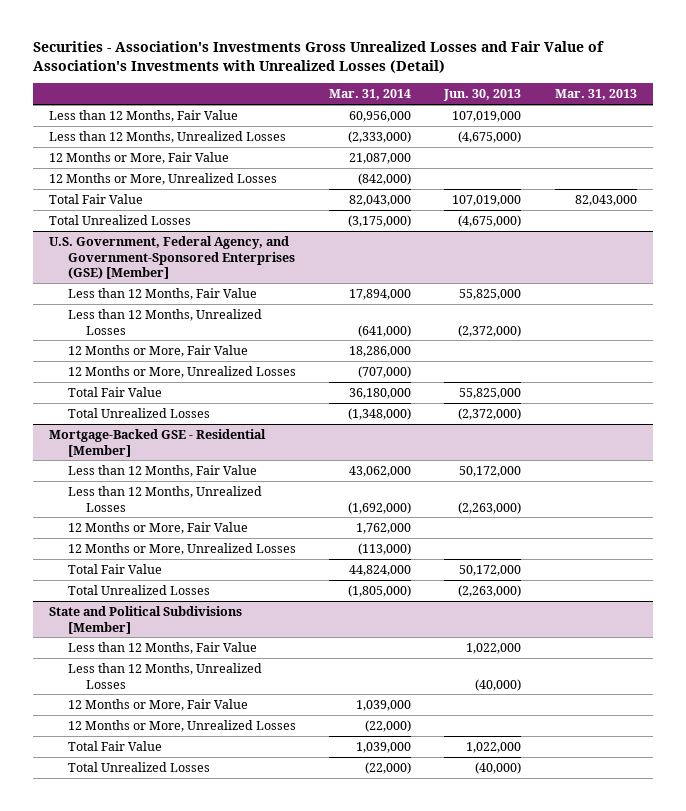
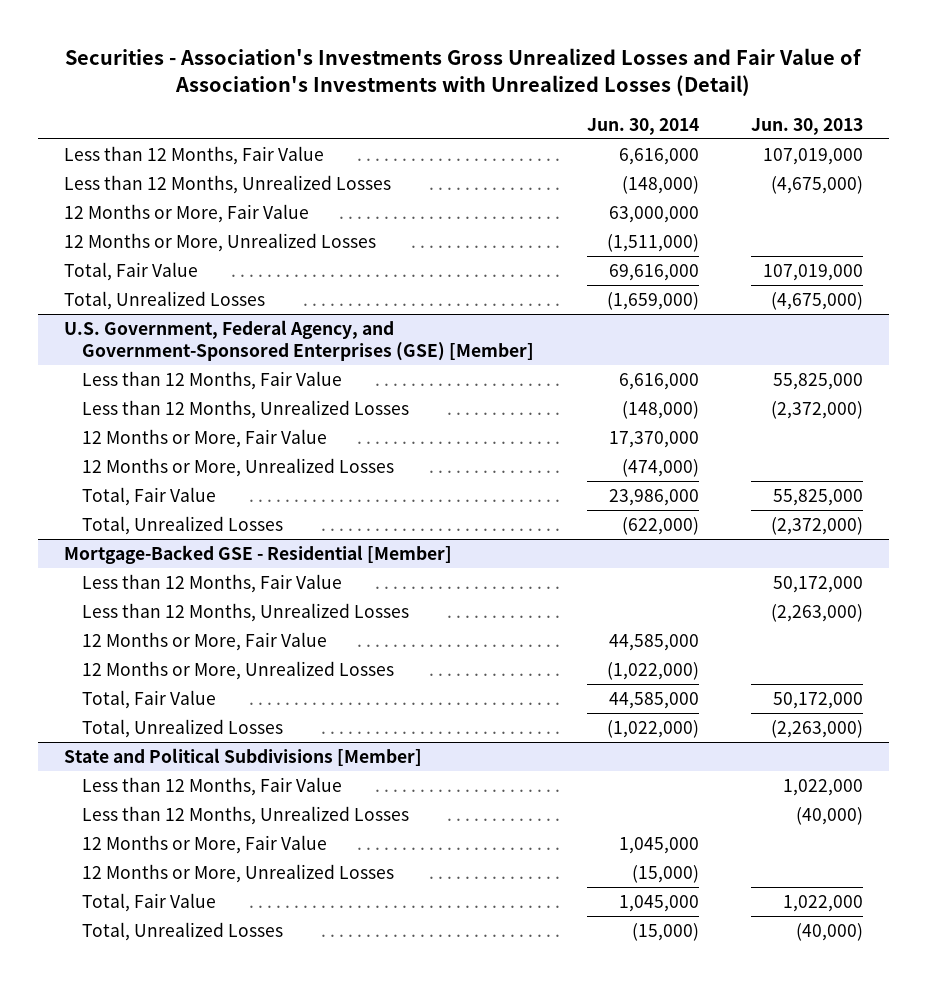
- | Mar. 31, 2014 | Jun. 30, 2013 | Mar. 31, 2013
+ | Jun. 30, 2014 | Jun. 30, 2013
- Total Fair Value | 82,043,000 | 107,019,000 | 82,043,000
- Total Unrealized Losses | (3,175,000) | (4,675,000) |
+ Total, Fair Value | 69,616,000 | 107,019,000
+ Total, Unrealized Losses | (1,659,000) | (4,675,000)
@ U.S. Government, Federal Agency, and Government-Sponsored Enterprises (GSE) [Member]
- Total Fair Value | 36,180,000 | 55,825,000 |
- Total Unrealized Losses | (1,348,000) | (2,372,000) |
+ Total, Fair Value | 23,986,000 | 55,825,000
+ Total, Unrealized Losses | (622,000) | (2,372,000)
@ Mortgage-Backed GSE - Residential [Member]
- Total Fair Value | 44,824,000 | 50,172,000 |
- Total Unrealized Losses | (1,805,000) | (2,263,000) |
+ Total, Fair Value | 44,585,000 | 50,172,000
+ Total, Unrealized Losses | (1,022,000) | (2,263,000)
@ State and Political Subdivisions [Member]
- Total Fair Value | 1,039,000 | 1,022,000 |
- Total Unrealized Losses | (22,000) | (40,000) |
+ Total, Fair Value | 1,045,000 | 1,022,000
+ Total, Unrealized Losses | (15,000) | (40,000)

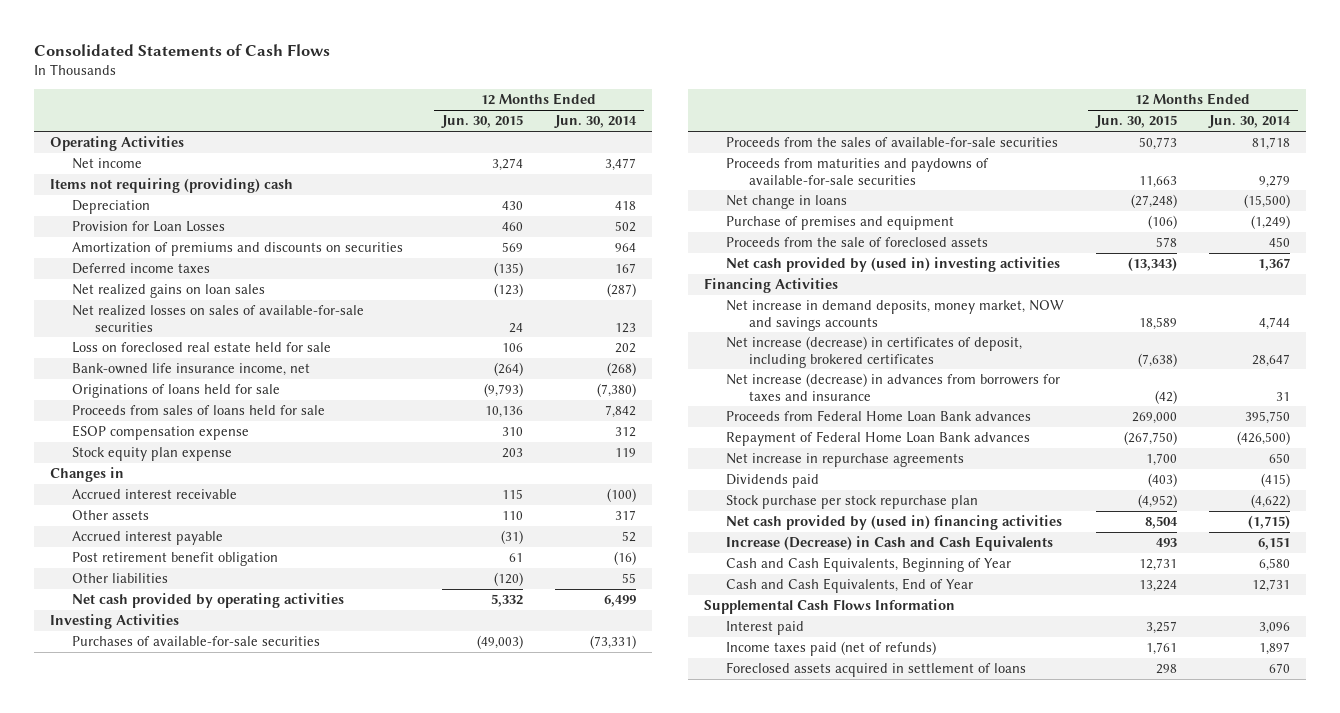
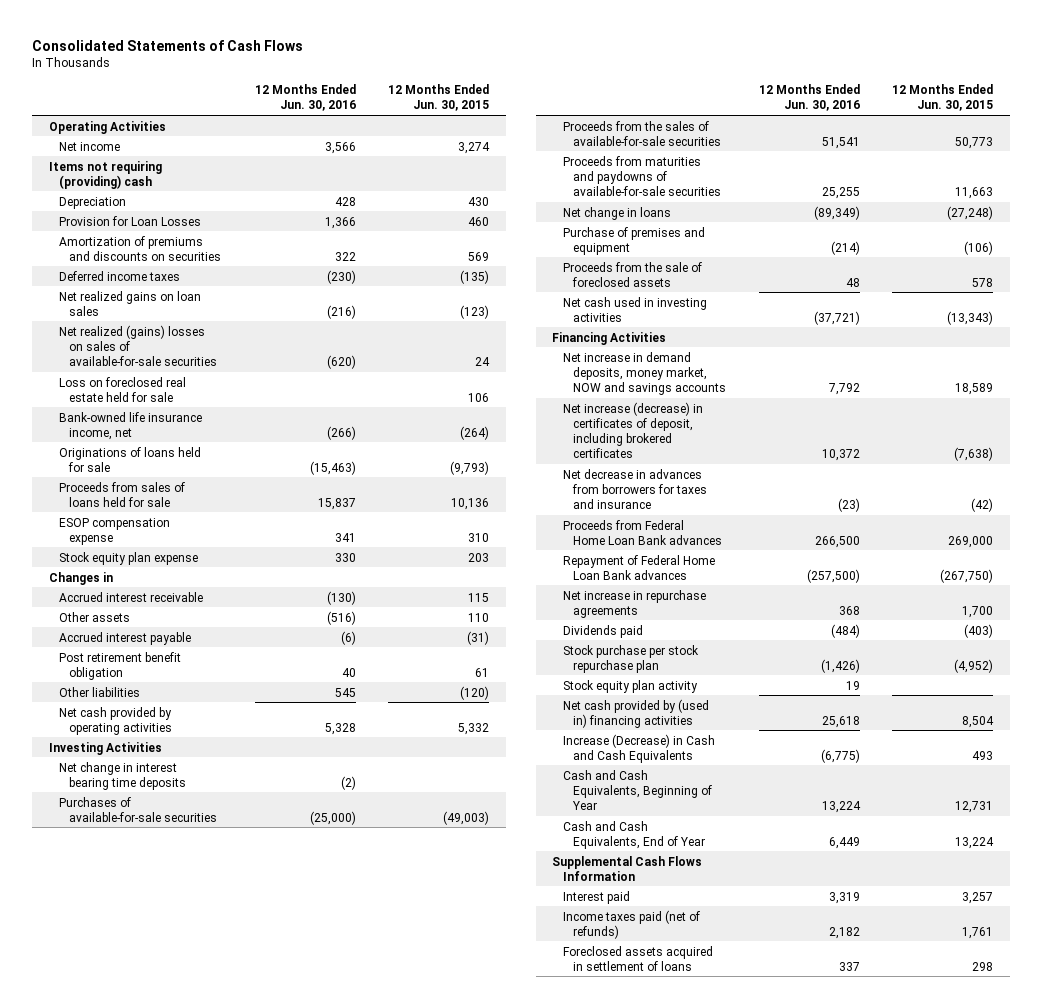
- | 12 Months Ended Jun. 30, 2015 | 12 Months Ended Jun. 30, 2014
+ | 12 Months Ended Jun. 30, 2016 | 12 Months Ended Jun. 30, 2015
- Net realized losses on sales of available-for-sale securities | 24 | 123
+ Net realized (gains) losses on sales of available-for-sale securities | (620) | 24
+ Net change in interest bearing time deposits | (2) |
- Net cash provided by (used in) investing activities | (13,343) | 1,367
+ Net cash used in investing activities | (37,721) | (13,343)
- Net increase (decrease) in advances from borrowers for taxes and insurance | (42) | 31
+ Net decrease in advances from borrowers for taxes and insurance | (23) | (42)
+ Stock equity plan activity | 19 |

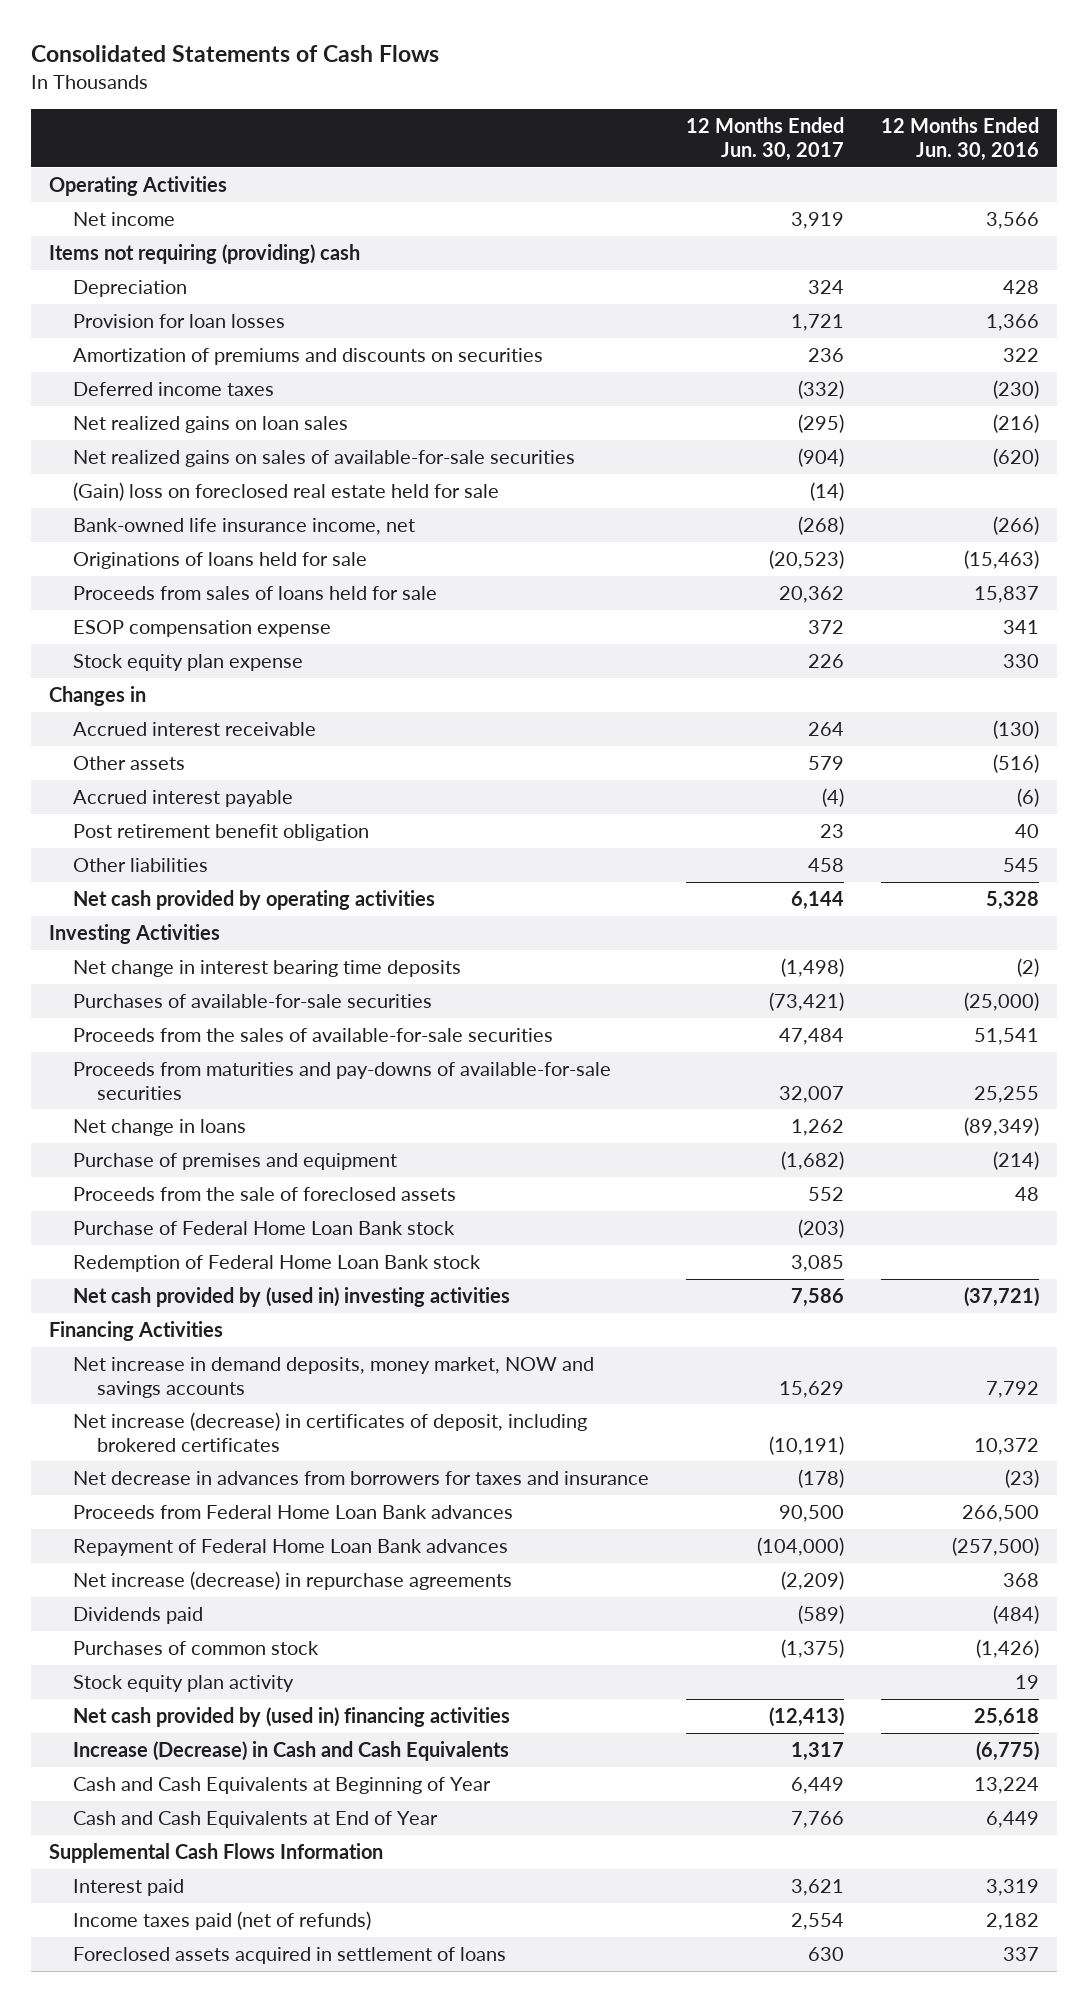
- | 12 Months Ended Jun. 30, 2016 | 12 Months Ended Jun. 30, 2015
+ | 12 Months Ended Jun. 30, 2017 | 12 Months Ended Jun. 30, 2016
- Provision for Loan Losses | 1,366 | 460
+ Provision for loan losses | 1,721 | 1,366
- Net realized (gains) losses on sales of available-for-sale securities | (620) | 24
- Loss on foreclosed real estate held for sale | | 106
+ Net realized gains on sales of available-for-sale securities | (904) | (620)
+ (Gain) loss on foreclosed real estate held for sale | (14) |
- Proceeds from maturities and paydowns of available-for-sale securities | 25,255 | 11,663
+ Proceeds from maturities and pay-downs of available-for-sale securities | 32,007 | 25,255
- Net cash used in investing activities | (37,721) | (13,343)
+ Purchase of Federal Home Loan Bank stock | (203) |
+ Redemption of Federal Home Loan Bank stock | 3,085 |
+ Net cash provided by (used in) investing activities | 7,586 | (37,721)
- Net increase in repurchase agreements | 368 | 1,700
+ Net increase (decrease) in repurchase agreements | (2,209) | 368
- Stock purchase per stock repurchase plan | (1,426) | (4,952)
+ Purchases of common stock | (1,375) | (1,426)
- Cash and Cash Equivalents, Beginning of Year | 13,224 | 12,731
- Cash and Cash Equivalents, End of Year | 6,449 | 13,224
+ Cash and Cash Equivalents at Beginning of Year | 6,449 | 13,224
+ Cash and Cash Equivalents at End of Year | 7,766 | 6,449

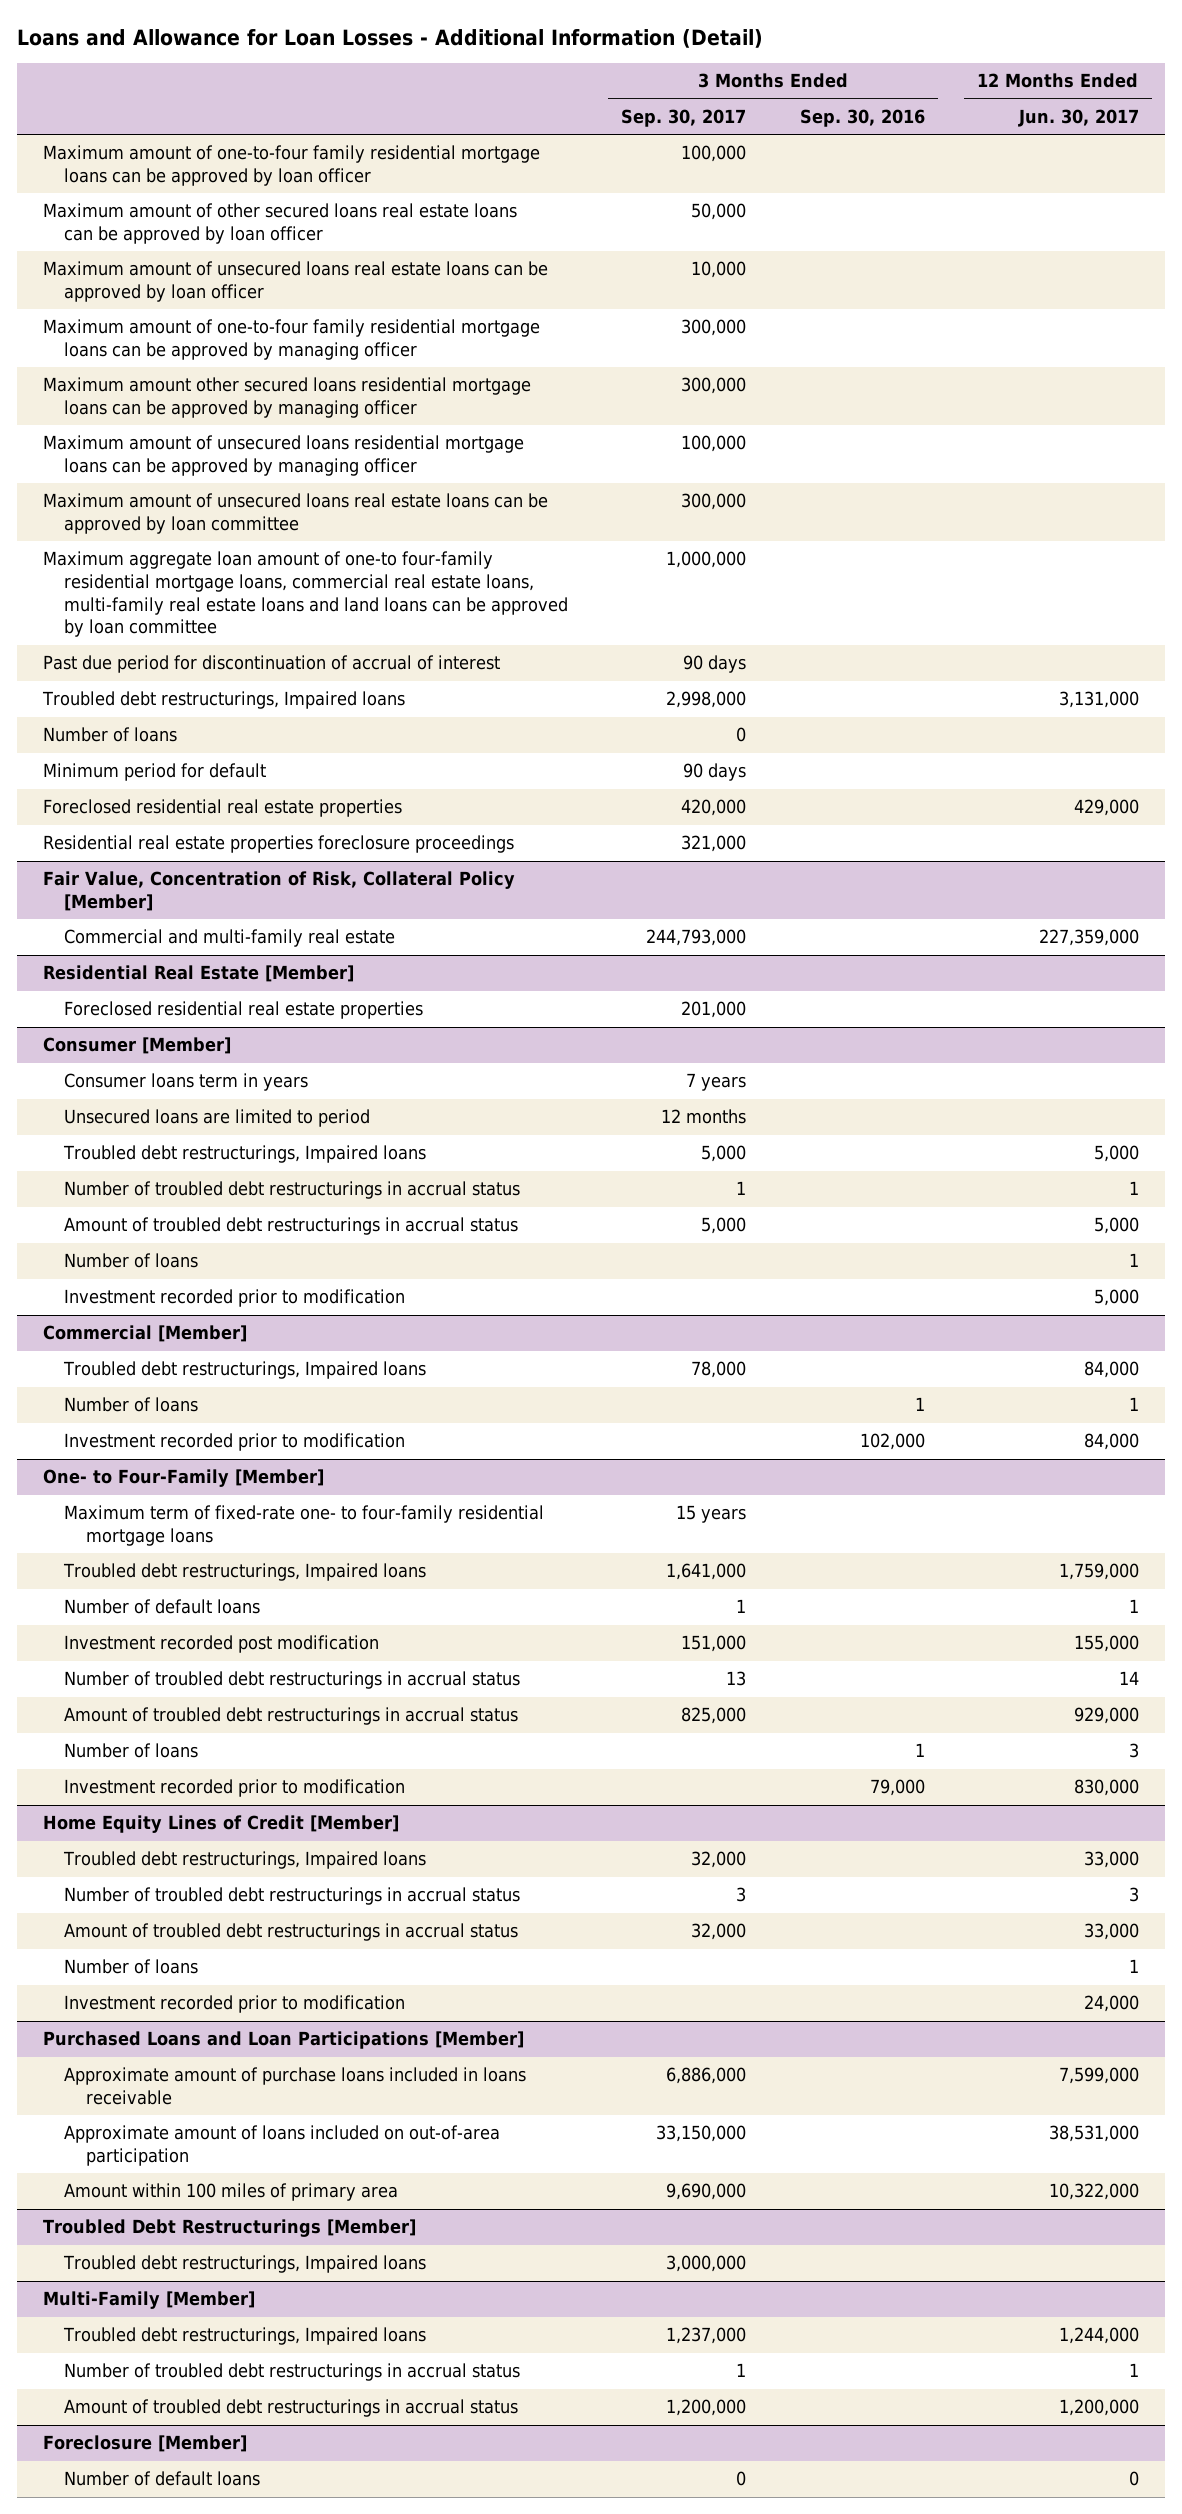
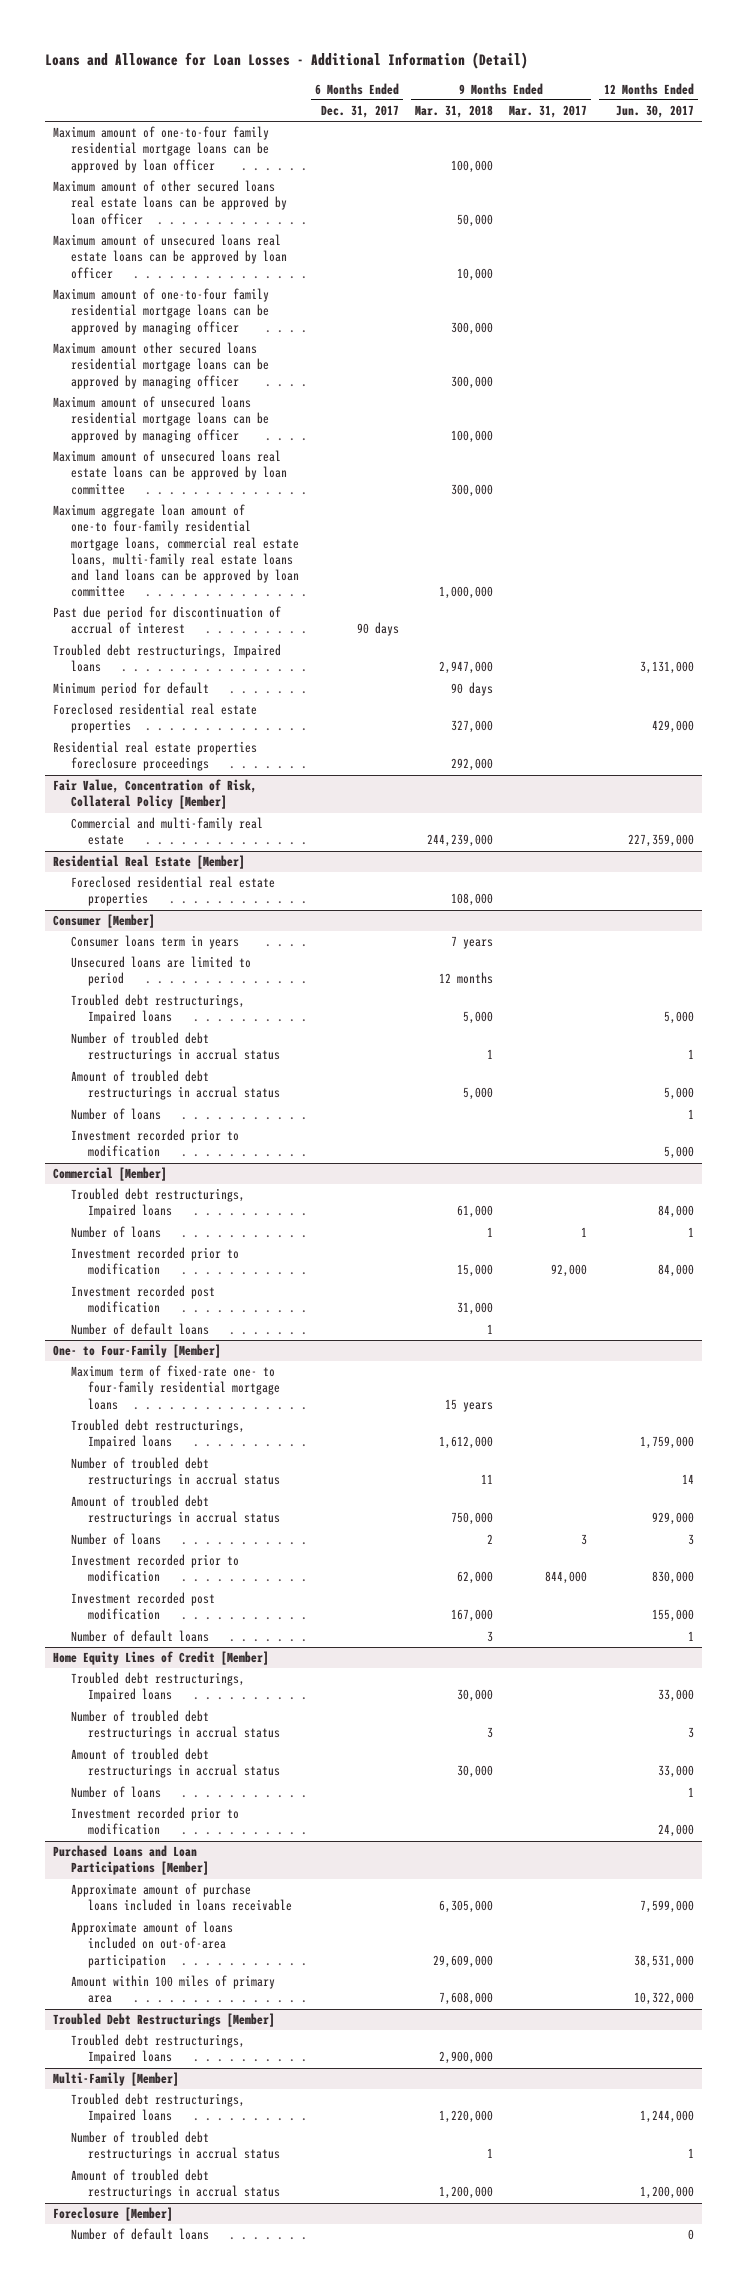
- | 3 Months Ended Sep. 30, 2017 | 3 Months Ended Sep. 30, 2016 | 12 Months Ended Jun. 30, 2017
+ | 6 Months Ended Dec. 31, 2017 | 9 Months Ended Mar. 31, 2018 | 9 Months Ended Mar. 31, 2017 | 12 Months Ended Jun. 30, 2017
- Number of loans | 0 | |
@ Commercial [Member]
+ Investment recorded post modification | | 31,000 | |
+ Number of default loans | | 1 | |
@ One- to Four-Family [Member]
moved down: Investment recorded post modification | | 167,000 | | 155,000
moved down: Number of default loans | | 3 | | 1

